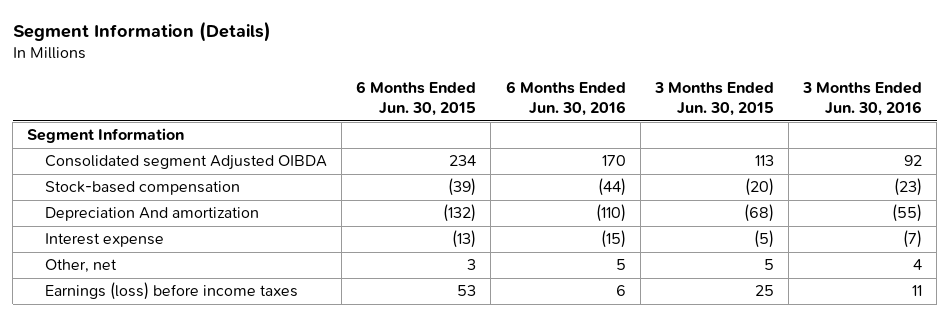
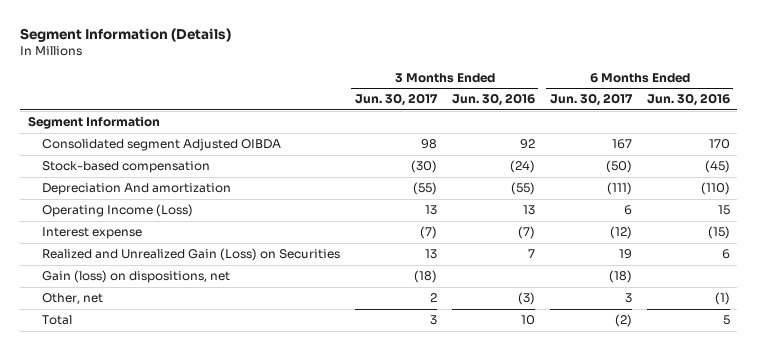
- | 6 Months Ended Jun. 30, 2015 | 6 Months Ended Jun. 30, 2016 | 3 Months Ended Jun. 30, 2015 | 3 Months Ended Jun. 30, 2016
+ | 3 Months Ended Jun. 30, 2017 | 3 Months Ended Jun. 30, 2016 | 6 Months Ended Jun. 30, 2017 | 6 Months Ended Jun. 30, 2016
- Stock-based compensation | (39) | (44) | (20) | (23)
+ Stock-based compensation | (30) | (24) | (50) | (45)
+ Operating Income (Loss) | 13 | 13 | 6 | 15
- Other, net | 3 | 5 | 5 | 4
- Earnings (loss) before income taxes | 53 | 6 | 25 | 11
+ Realized and Unrealized Gain (Loss) on Securities | 13 | 7 | 19 | 6
+ Gain (loss) on dispositions, net | (18) | | (18) |
+ Other, net | 2 | (3) | 3 | (1)
+ Total | 3 | 10 | (2) | 5

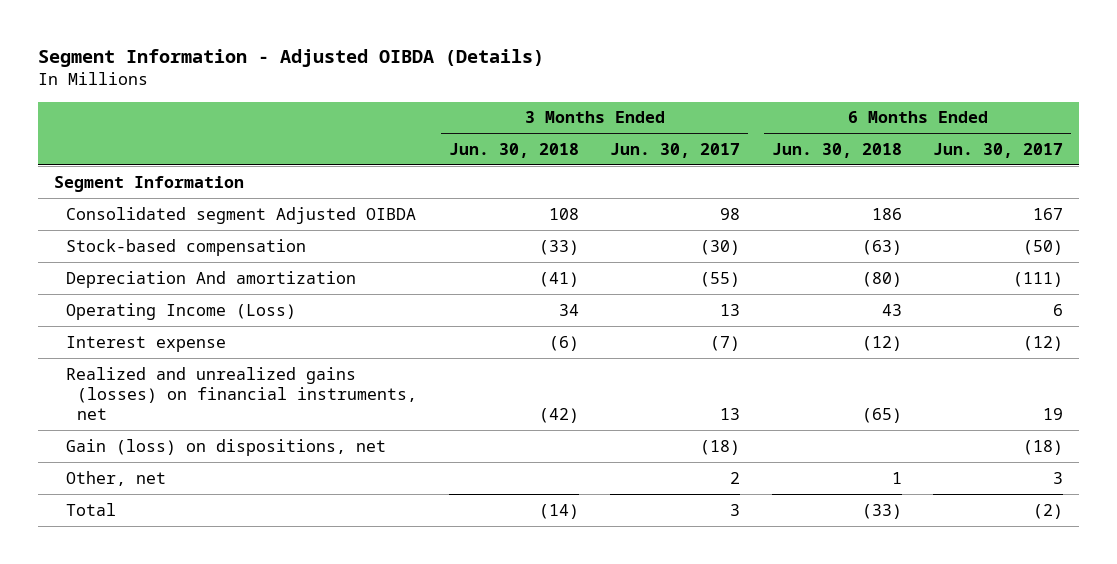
- Segment Information (Details)
+ Segment Information - Adjusted OIBDA (Details)
- | 3 Months Ended Jun. 30, 2017 | 3 Months Ended Jun. 30, 2016 | 6 Months Ended Jun. 30, 2017 | 6 Months Ended Jun. 30, 2016
+ | 3 Months Ended Jun. 30, 2018 | 3 Months Ended Jun. 30, 2017 | 6 Months Ended Jun. 30, 2018 | 6 Months Ended Jun. 30, 2017
- Realized and Unrealized Gain (Loss) on Securities | 13 | 7 | 19 | 6
+ Realized and unrealized gains (losses) on financial instruments, net | (42) | 13 | (65) | 19

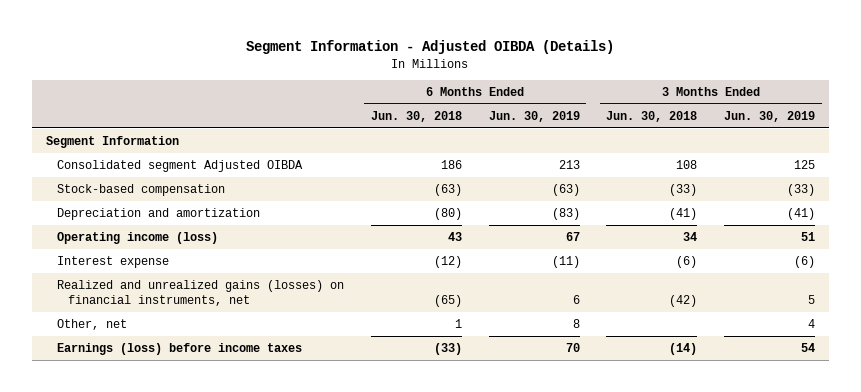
- | 3 Months Ended Jun. 30, 2018 | 3 Months Ended Jun. 30, 2017 | 6 Months Ended Jun. 30, 2018 | 6 Months Ended Jun. 30, 2017
+ | 6 Months Ended Jun. 30, 2018 | 6 Months Ended Jun. 30, 2019 | 3 Months Ended Jun. 30, 2018 | 3 Months Ended Jun. 30, 2019
- Depreciation And amortization | (41) | (55) | (80) | (111)
- Operating Income (Loss) | 34 | 13 | 43 | 6
+ Depreciation and amortization | (80) | (83) | (41) | (41)
+ Operating income (loss) | 43 | 67 | 34 | 51
- Gain (loss) on dispositions, net | | (18) | | (18)
- Total | (14) | 3 | (33) | (2)
+ Earnings (loss) before income taxes | (33) | 70 | (14) | 54

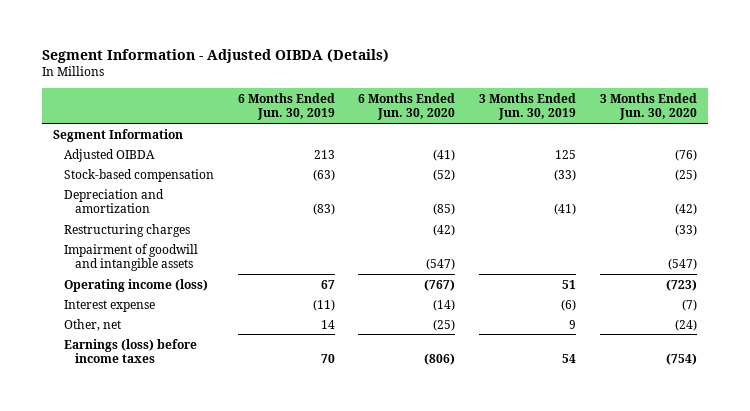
- | 6 Months Ended Jun. 30, 2018 | 6 Months Ended Jun. 30, 2019 | 3 Months Ended Jun. 30, 2018 | 3 Months Ended Jun. 30, 2019
+ | 6 Months Ended Jun. 30, 2019 | 6 Months Ended Jun. 30, 2020 | 3 Months Ended Jun. 30, 2019 | 3 Months Ended Jun. 30, 2020
- Consolidated segment Adjusted OIBDA | 186 | 213 | 108 | 125
+ Adjusted OIBDA | 213 | (41) | 125 | (76)
+ Restructuring charges | | (42) | | (33)
+ Impairment of goodwill and intangible assets | | (547) | | (547)
- Realized and unrealized gains (losses) on financial instruments, net | (65) | 6 | (42) | 5
- Other, net | 1 | 8 | | 4
+ Other, net | 14 | (25) | 9 | (24)

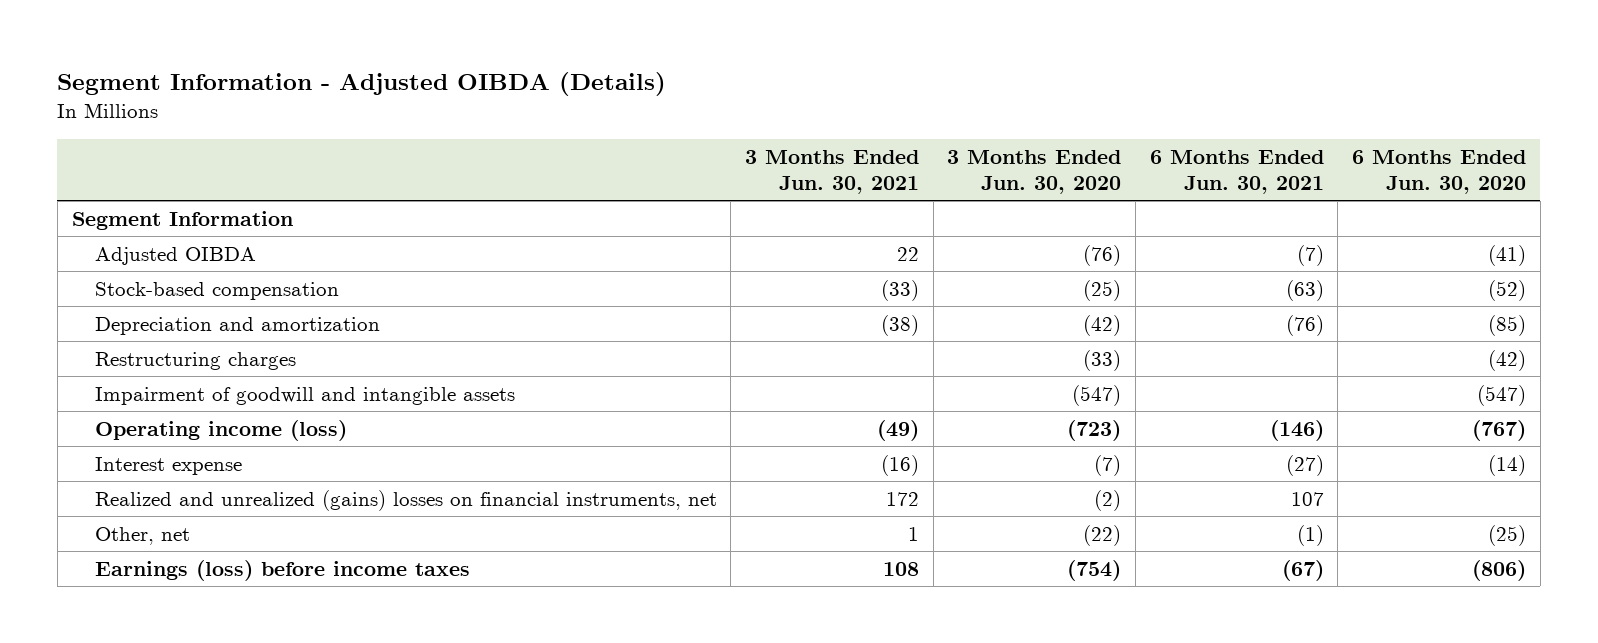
- | 6 Months Ended Jun. 30, 2019 | 6 Months Ended Jun. 30, 2020 | 3 Months Ended Jun. 30, 2019 | 3 Months Ended Jun. 30, 2020
+ | 3 Months Ended Jun. 30, 2021 | 3 Months Ended Jun. 30, 2020 | 6 Months Ended Jun. 30, 2021 | 6 Months Ended Jun. 30, 2020
- Other, net | 14 | (25) | 9 | (24)
+ Realized and unrealized (gains) losses on financial instruments, net | 172 | (2) | 107 |
+ Other, net | 1 | (22) | (1) | (25)

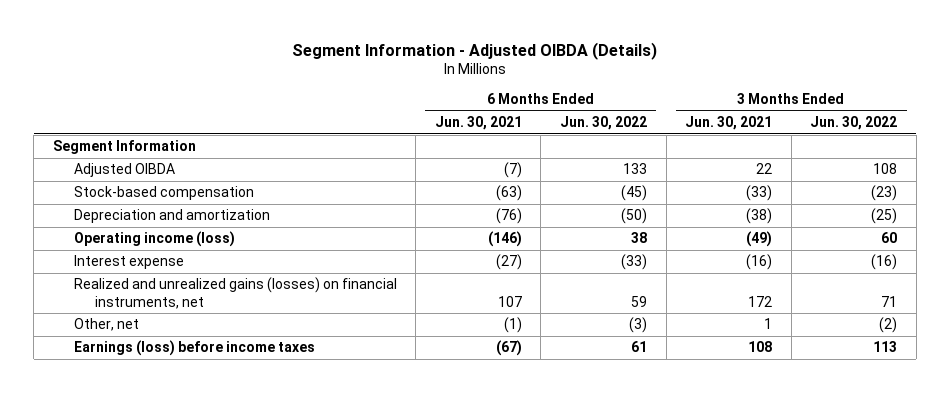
- | 3 Months Ended Jun. 30, 2021 | 3 Months Ended Jun. 30, 2020 | 6 Months Ended Jun. 30, 2021 | 6 Months Ended Jun. 30, 2020
+ | 6 Months Ended Jun. 30, 2021 | 6 Months Ended Jun. 30, 2022 | 3 Months Ended Jun. 30, 2021 | 3 Months Ended Jun. 30, 2022
- Restructuring charges | | (33) | | (42)
- Impairment of goodwill and intangible assets | | (547) | | (547)
- Realized and unrealized (gains) losses on financial instruments, net | 172 | (2) | 107 |
+ Realized and unrealized gains (losses) on financial instruments, net | 107 | 59 | 172 | 71

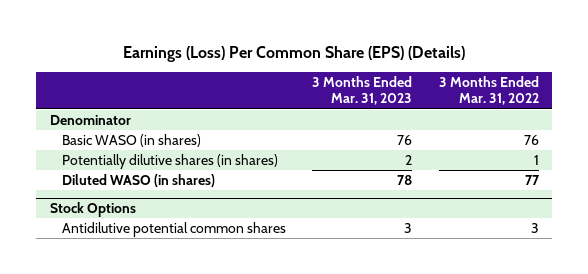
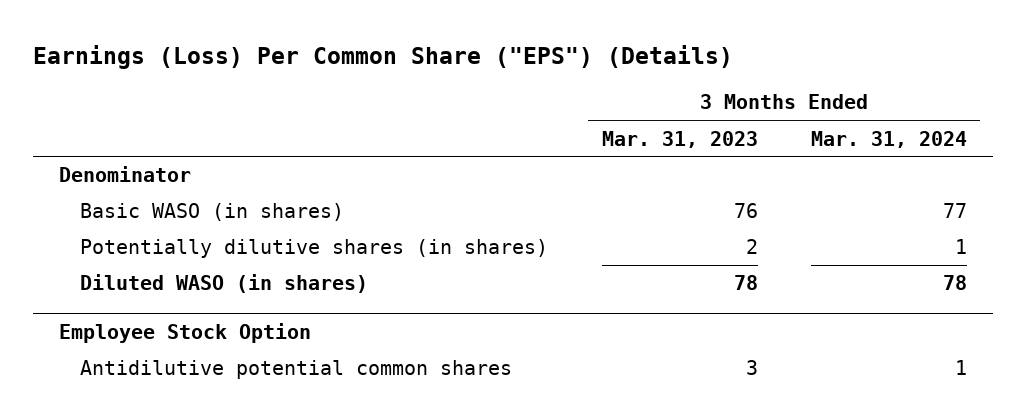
- Earnings (Loss) Per Common Share (EPS) (Details)
+ Earnings (Loss) Per Common Share ("EPS") (Details)
- | 3 Months Ended Mar. 31, 2023 | 3 Months Ended Mar. 31, 2022
+ | 3 Months Ended Mar. 31, 2023 | 3 Months Ended Mar. 31, 2024
- Stock Options
+ Employee Stock Option

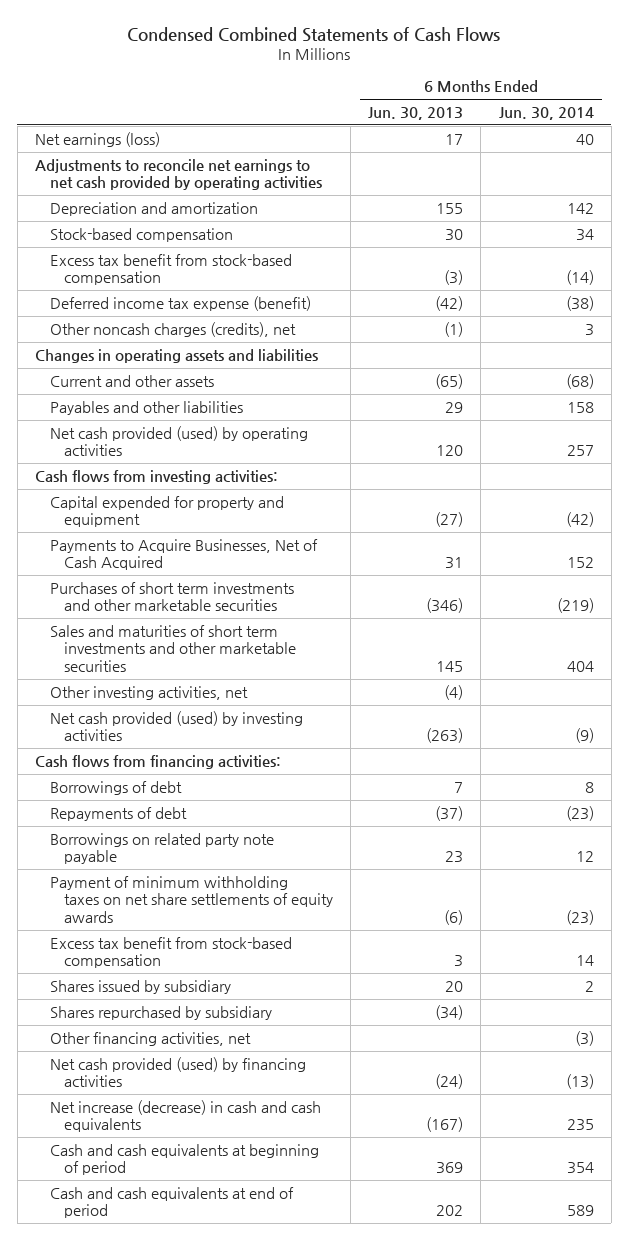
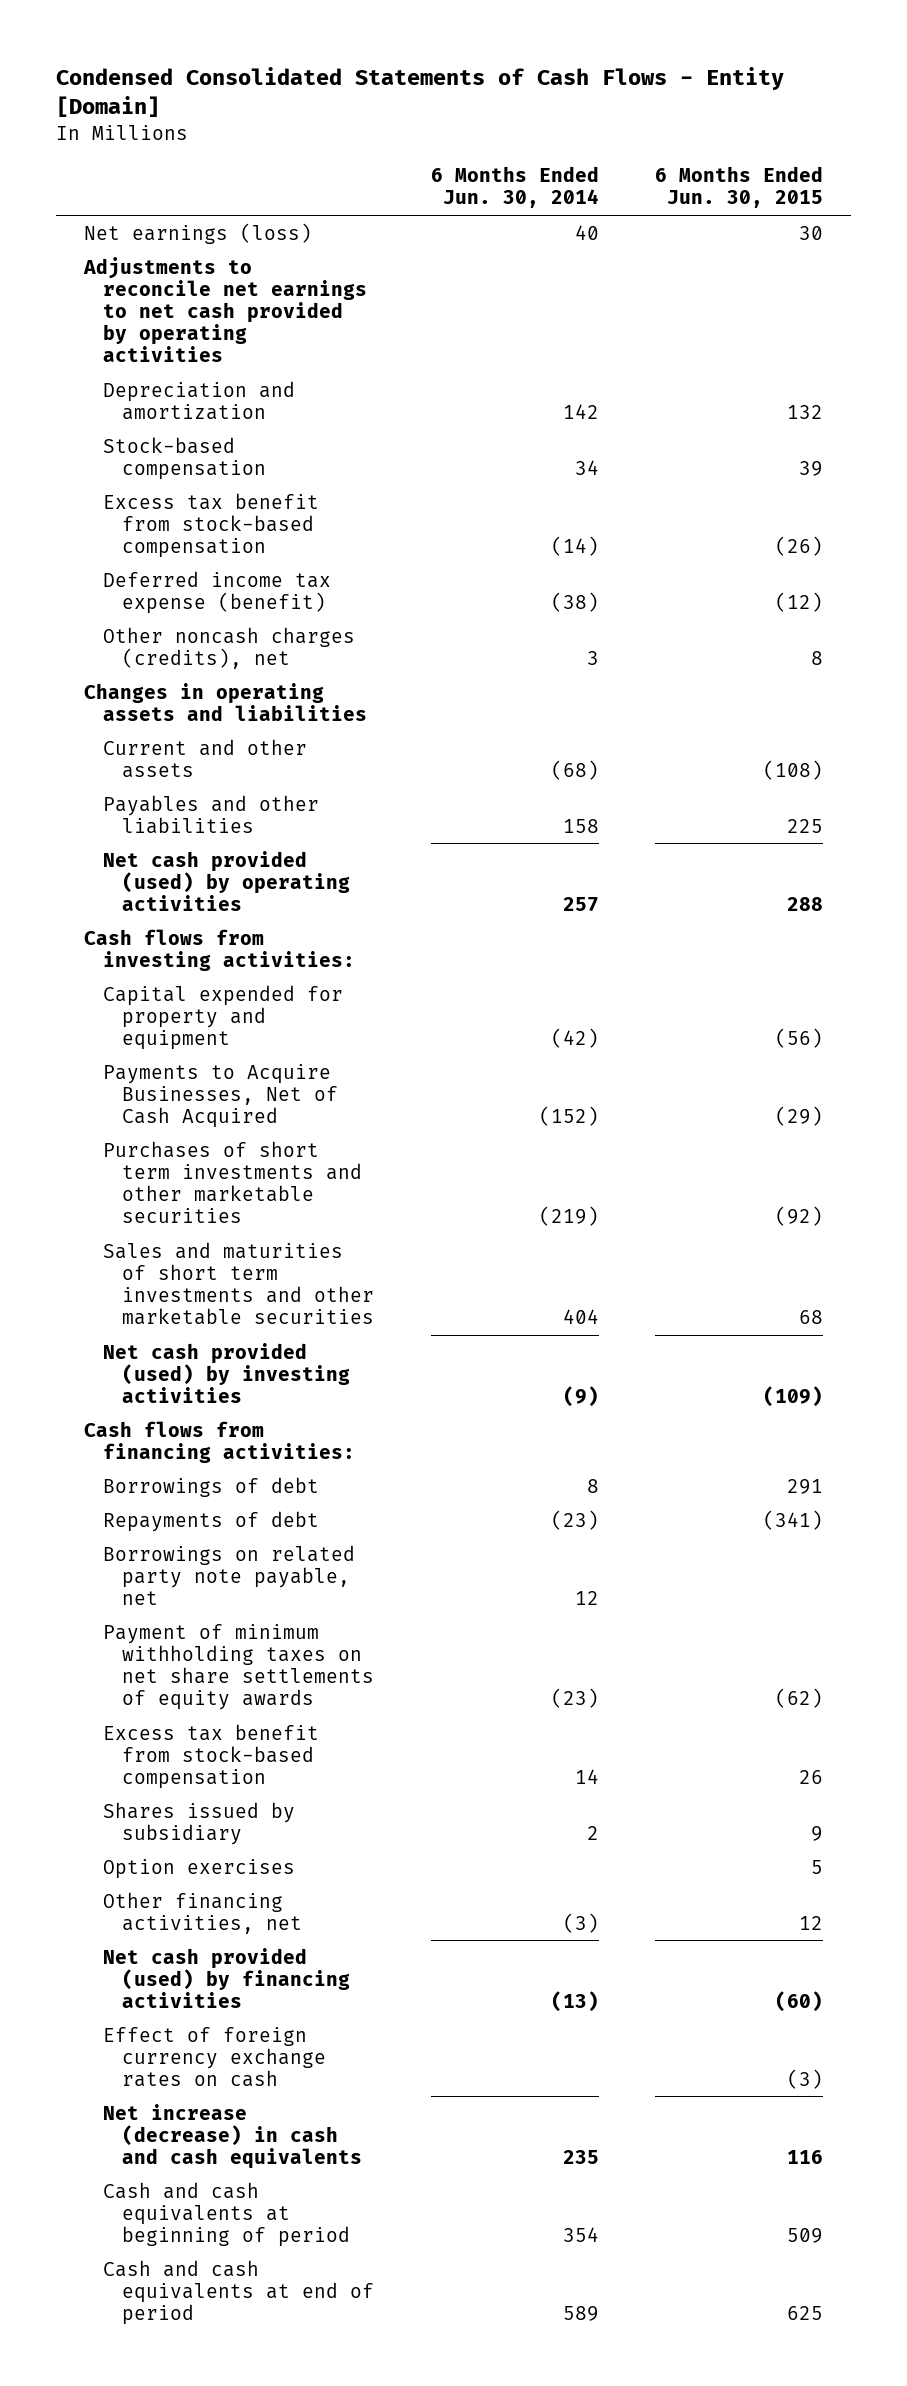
- Condensed Combined Statements of Cash Flows
+ Condensed Consolidated Statements of Cash Flows - Entity [Domain]
- | 6 Months Ended Jun. 30, 2013 | 6 Months Ended Jun. 30, 2014
+ | 6 Months Ended Jun. 30, 2014 | 6 Months Ended Jun. 30, 2015
- Payments to Acquire Businesses, Net of Cash Acquired | 31 | 152
+ Payments to Acquire Businesses, Net of Cash Acquired | (152) | (29)
- Other investing activities, net | (4) |
- Borrowings on related party note payable | 23 | 12
+ Borrowings on related party note payable, net | 12 |
- Shares repurchased by subsidiary | (34) |
+ Option exercises | | 5
+ Effect of foreign currency exchange rates on cash | | (3)

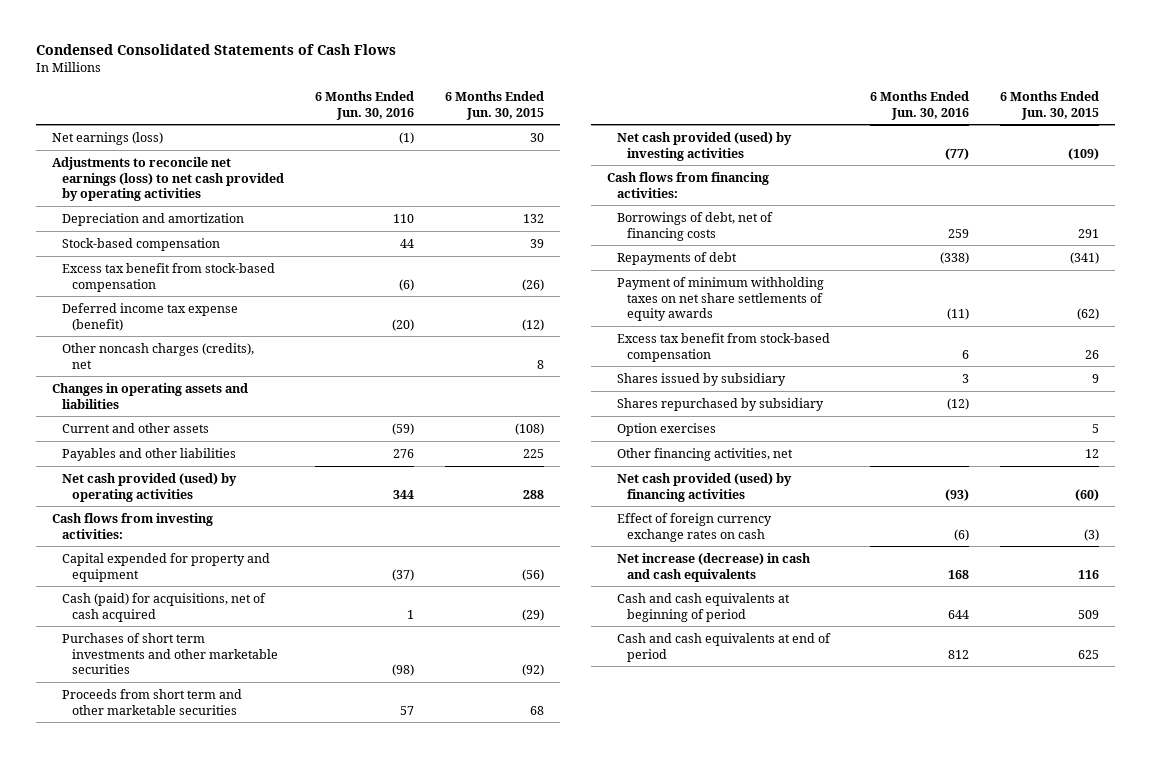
- Condensed Consolidated Statements of Cash Flows - Entity [Domain]
+ Condensed Consolidated Statements of Cash Flows
- | 6 Months Ended Jun. 30, 2014 | 6 Months Ended Jun. 30, 2015
+ | 6 Months Ended Jun. 30, 2016 | 6 Months Ended Jun. 30, 2015
- Adjustments to reconcile net earnings to net cash provided by operating activities
+ Adjustments to reconcile net earnings (loss) to net cash provided by operating activities
- Payments to Acquire Businesses, Net of Cash Acquired | (152) | (29)
+ Cash (paid) for acquisitions, net of cash acquired | 1 | (29)
- Sales and maturities of short term investments and other marketable securities | 404 | 68
+ Proceeds from short term and other marketable securities | 57 | 68
- Borrowings of debt | 8 | 291
+ Borrowings of debt, net of financing costs | 259 | 291
- Borrowings on related party note payable, net | 12 |
+ Shares repurchased by subsidiary | (12) |

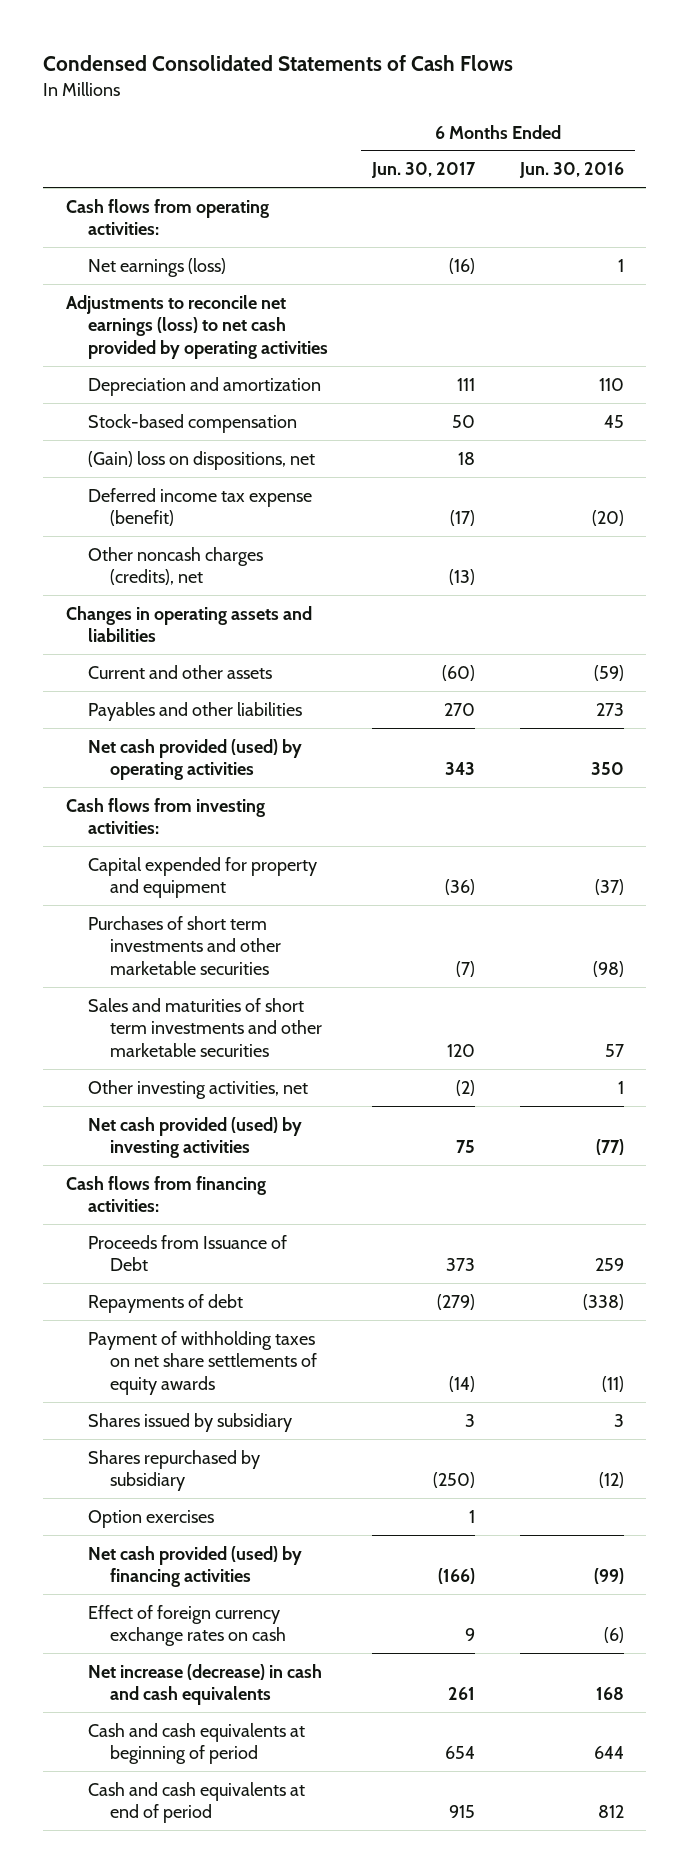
- | 6 Months Ended Jun. 30, 2016 | 6 Months Ended Jun. 30, 2015
+ | 6 Months Ended Jun. 30, 2017 | 6 Months Ended Jun. 30, 2016
- Net earnings (loss) | (1) | 30
+ Cash flows from operating activities:
+ Net earnings (loss) | (16) | 1
- Stock-based compensation | 44 | 39
- Excess tax benefit from stock-based compensation | (6) | (26)
+ Stock-based compensation | 50 | 45
+ (Gain) loss on dispositions, net | 18 |
- Payables and other liabilities | 276 | 225
- Net cash provided (used) by operating activities | 344 | 288
+ Payables and other liabilities | 270 | 273
+ Net cash provided (used) by operating activities | 343 | 350
- Cash (paid) for acquisitions, net of cash acquired | 1 | (29)
- Proceeds from short term and other marketable securities | 57 | 68
+ Sales and maturities of short term investments and other marketable securities | 120 | 57
+ Other investing activities, net | (2) | 1
- Borrowings of debt, net of financing costs | 259 | 291
+ Proceeds from Issuance of Debt | 373 | 259
- Payment of minimum withholding taxes on net share settlements of equity awards | (11) | (62)
- Excess tax benefit from stock-based compensation | 6 | 26
+ Payment of withholding taxes on net share settlements of equity awards | (14) | (11)
- Other financing activities, net | | 12
- Net cash provided (used) by financing activities | (93) | (60)
+ Net cash provided (used) by financing activities | (166) | (99)

